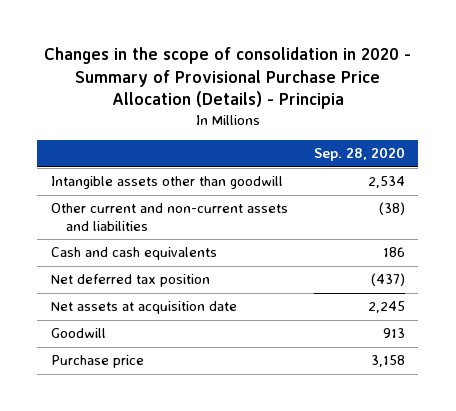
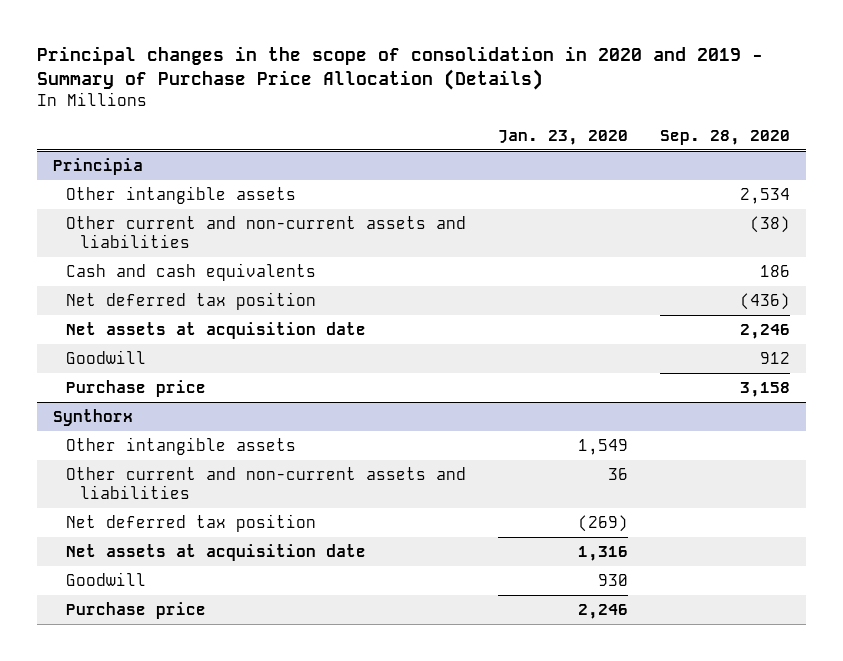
- Changes in the scope of consolidation in 2020 - Summary of Provisional Purchase Price Allocation (Details) - Principia
+ Principal changes in the scope of consolidation in 2020 and 2019 - Summary of Purchase Price Allocation (Details)
- | Sep. 28, 2020
+ | Jan. 23, 2020 | Sep. 28, 2020
- Intangible assets other than goodwill | 2,534
+ Principia
+ Other intangible assets | | 2,534
- Net deferred tax position | (437)
- Net assets at acquisition date | 2,245
- Goodwill | 913
+ Net deferred tax position | | (436)
+ Net assets at acquisition date | | 2,246
+ Goodwill | | 912
+ Synthorx
+ Other intangible assets | 1,549 |
+ Other current and non-current assets and liabilities | 36 |
+ Net deferred tax position | (269) |
+ Net assets at acquisition date | 1,316 |
+ Goodwill | 930 |
+ Purchase price | 2,246 |

